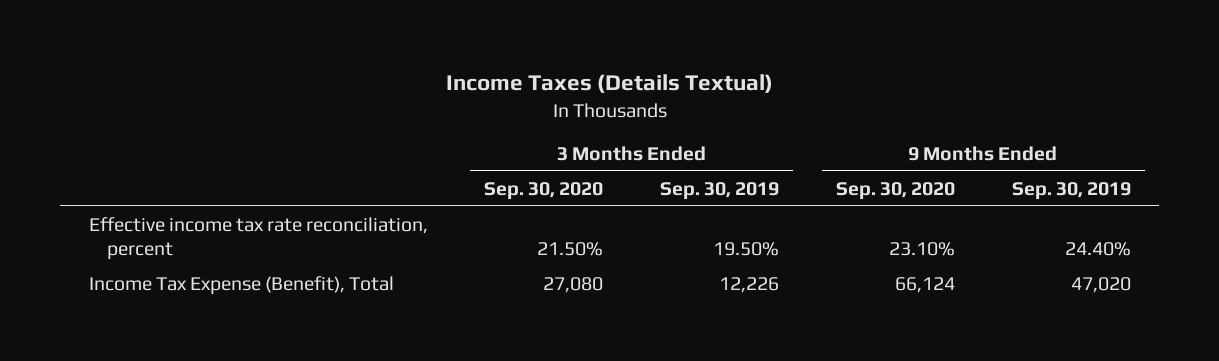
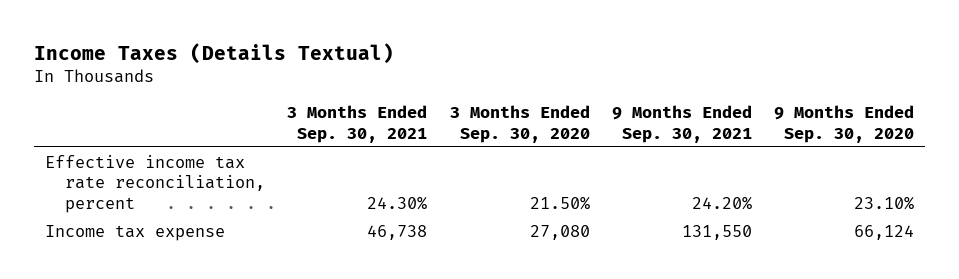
- | 3 Months Ended Sep. 30, 2020 | 3 Months Ended Sep. 30, 2019 | 9 Months Ended Sep. 30, 2020 | 9 Months Ended Sep. 30, 2019
+ | 3 Months Ended Sep. 30, 2021 | 3 Months Ended Sep. 30, 2020 | 9 Months Ended Sep. 30, 2021 | 9 Months Ended Sep. 30, 2020
- Income Tax Expense (Benefit), Total | 27,080 | 12,226 | 66,124 | 47,020
+ Income tax expense | 46,738 | 27,080 | 131,550 | 66,124

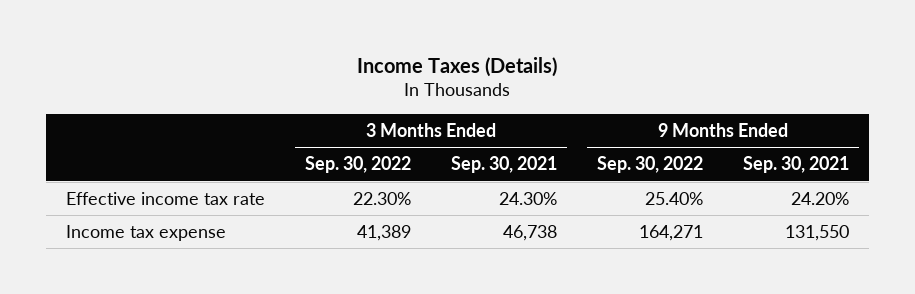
- Income Taxes (Details Textual)
+ Income Taxes (Details)
- | 3 Months Ended Sep. 30, 2021 | 3 Months Ended Sep. 30, 2020 | 9 Months Ended Sep. 30, 2021 | 9 Months Ended Sep. 30, 2020
+ | 3 Months Ended Sep. 30, 2022 | 3 Months Ended Sep. 30, 2021 | 9 Months Ended Sep. 30, 2022 | 9 Months Ended Sep. 30, 2021
- Effective income tax rate reconciliation, percent | 24.30% | 21.50% | 24.20% | 23.10%
+ Effective income tax rate | 22.30% | 24.30% | 25.40% | 24.20%

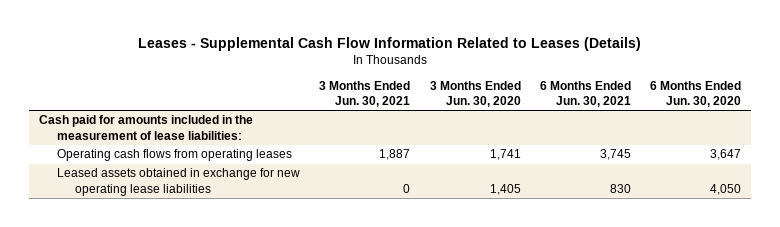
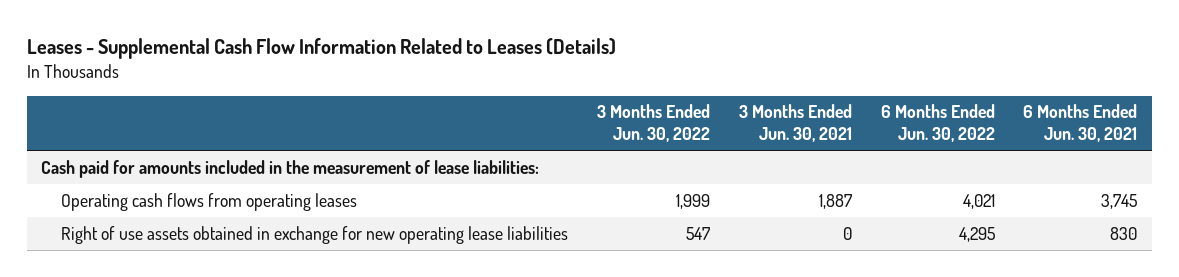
- | 3 Months Ended Jun. 30, 2021 | 3 Months Ended Jun. 30, 2020 | 6 Months Ended Jun. 30, 2021 | 6 Months Ended Jun. 30, 2020
+ | 3 Months Ended Jun. 30, 2022 | 3 Months Ended Jun. 30, 2021 | 6 Months Ended Jun. 30, 2022 | 6 Months Ended Jun. 30, 2021
- Leased assets obtained in exchange for new operating lease liabilities | 0 | 1,405 | 830 | 4,050
+ Right of use assets obtained in exchange for new operating lease liabilities | 547 | 0 | 4,295 | 830

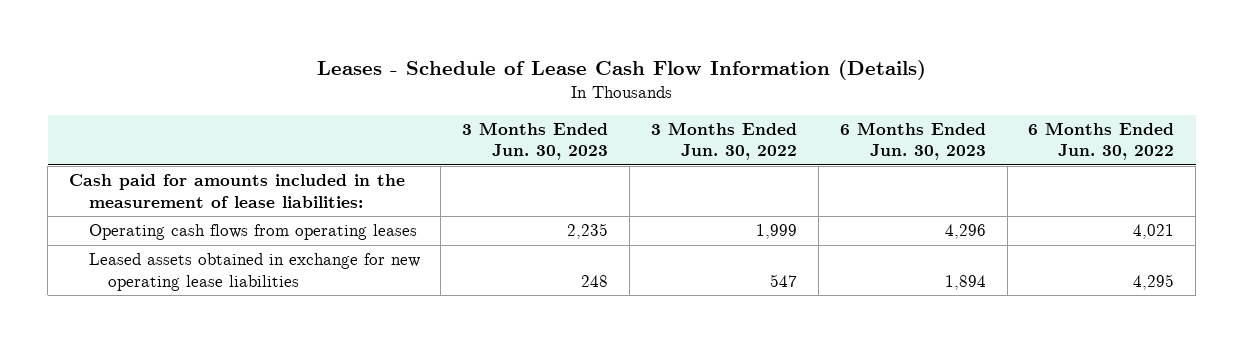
- Leases - Supplemental Cash Flow Information Related to Leases (Details)
+ Leases - Schedule of Lease Cash Flow Information (Details)
- | 3 Months Ended Jun. 30, 2022 | 3 Months Ended Jun. 30, 2021 | 6 Months Ended Jun. 30, 2022 | 6 Months Ended Jun. 30, 2021
+ | 3 Months Ended Jun. 30, 2023 | 3 Months Ended Jun. 30, 2022 | 6 Months Ended Jun. 30, 2023 | 6 Months Ended Jun. 30, 2022
- Right of use assets obtained in exchange for new operating lease liabilities | 547 | 0 | 4,295 | 830
+ Leased assets obtained in exchange for new operating lease liabilities | 248 | 547 | 1,894 | 4,295

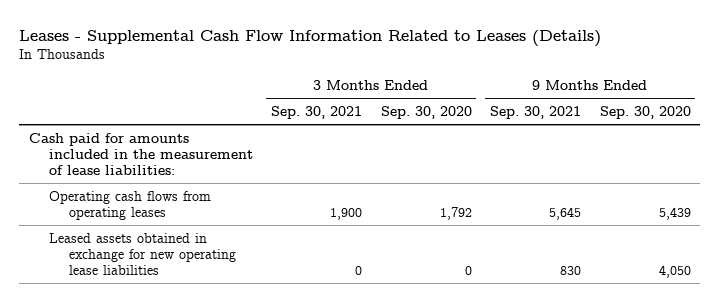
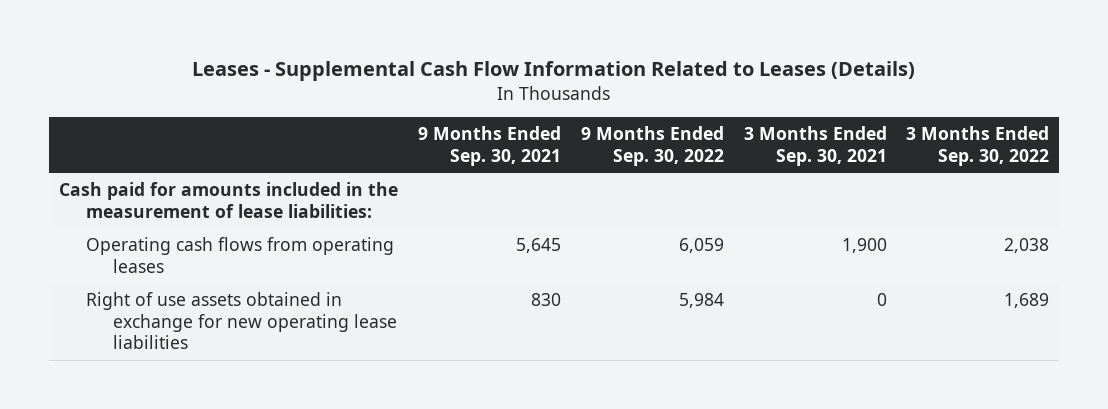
- | 3 Months Ended Sep. 30, 2021 | 3 Months Ended Sep. 30, 2020 | 9 Months Ended Sep. 30, 2021 | 9 Months Ended Sep. 30, 2020
+ | 9 Months Ended Sep. 30, 2021 | 9 Months Ended Sep. 30, 2022 | 3 Months Ended Sep. 30, 2021 | 3 Months Ended Sep. 30, 2022
- Leased assets obtained in exchange for new operating lease liabilities | 0 | 0 | 830 | 4,050
+ Right of use assets obtained in exchange for new operating lease liabilities | 830 | 5,984 | 0 | 1,689

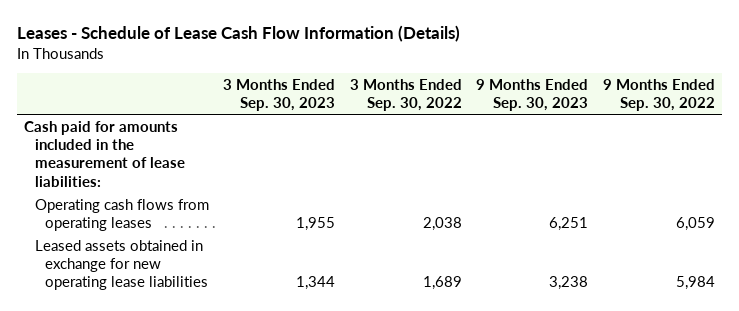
- Leases - Supplemental Cash Flow Information Related to Leases (Details)
+ Leases - Schedule of Lease Cash Flow Information (Details)
- | 9 Months Ended Sep. 30, 2021 | 9 Months Ended Sep. 30, 2022 | 3 Months Ended Sep. 30, 2021 | 3 Months Ended Sep. 30, 2022
+ | 3 Months Ended Sep. 30, 2023 | 3 Months Ended Sep. 30, 2022 | 9 Months Ended Sep. 30, 2023 | 9 Months Ended Sep. 30, 2022
- Right of use assets obtained in exchange for new operating lease liabilities | 830 | 5,984 | 0 | 1,689
+ Leased assets obtained in exchange for new operating lease liabilities | 1,344 | 1,689 | 3,238 | 5,984

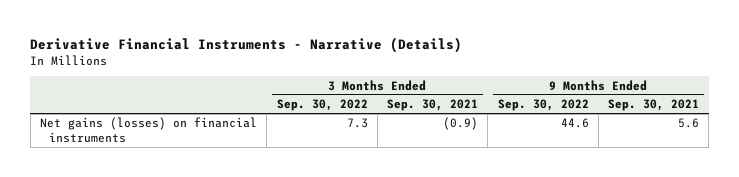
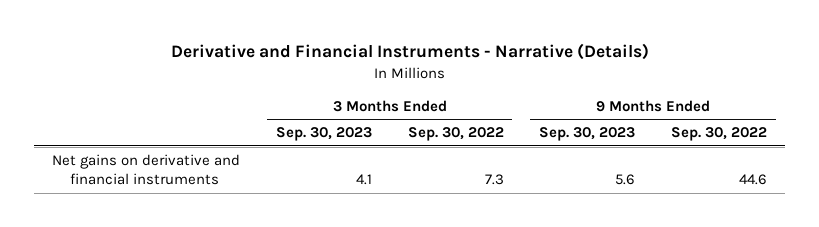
- Derivative Financial Instruments - Narrative (Details)
+ Derivative and Financial Instruments - Narrative (Details)
- | 3 Months Ended Sep. 30, 2022 | 3 Months Ended Sep. 30, 2021 | 9 Months Ended Sep. 30, 2022 | 9 Months Ended Sep. 30, 2021
+ | 3 Months Ended Sep. 30, 2023 | 3 Months Ended Sep. 30, 2022 | 9 Months Ended Sep. 30, 2023 | 9 Months Ended Sep. 30, 2022
- Net gains (losses) on financial instruments | 7.3 | (0.9) | 44.6 | 5.6
+ Net gains on derivative and financial instruments | 4.1 | 7.3 | 5.6 | 44.6

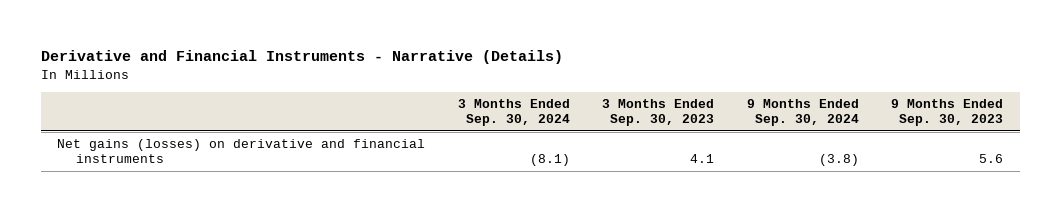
- | 3 Months Ended Sep. 30, 2023 | 3 Months Ended Sep. 30, 2022 | 9 Months Ended Sep. 30, 2023 | 9 Months Ended Sep. 30, 2022
+ | 3 Months Ended Sep. 30, 2024 | 3 Months Ended Sep. 30, 2023 | 9 Months Ended Sep. 30, 2024 | 9 Months Ended Sep. 30, 2023
- Net gains on derivative and financial instruments | 4.1 | 7.3 | 5.6 | 44.6
+ Net gains (losses) on derivative and financial instruments | (8.1) | 4.1 | (3.8) | 5.6

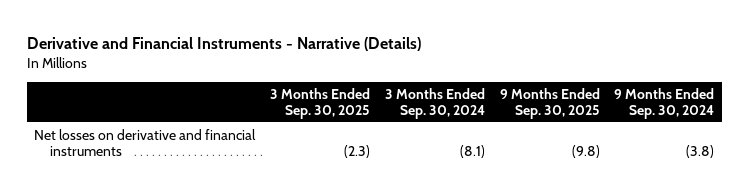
- | 3 Months Ended Sep. 30, 2024 | 3 Months Ended Sep. 30, 2023 | 9 Months Ended Sep. 30, 2024 | 9 Months Ended Sep. 30, 2023
+ | 3 Months Ended Sep. 30, 2025 | 3 Months Ended Sep. 30, 2024 | 9 Months Ended Sep. 30, 2025 | 9 Months Ended Sep. 30, 2024
- Net gains (losses) on derivative and financial instruments | (8.1) | 4.1 | (3.8) | 5.6
+ Net losses on derivative and financial instruments | (2.3) | (8.1) | (9.8) | (3.8)

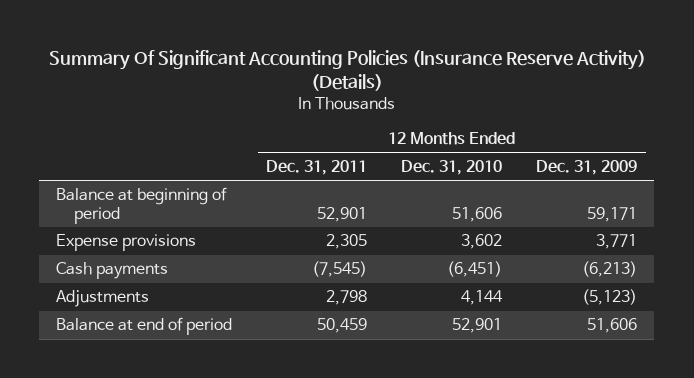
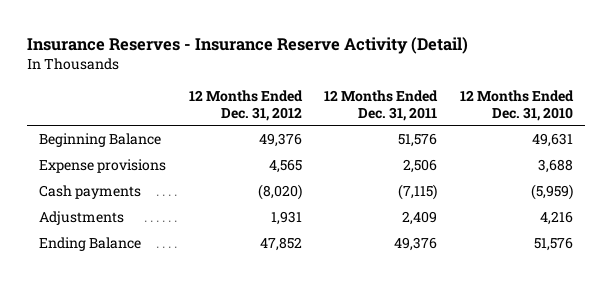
- Summary Of Significant Accounting Policies (Insurance Reserve Activity) (Details)
+ Insurance Reserves - Insurance Reserve Activity (Detail)
- | 12 Months Ended Dec. 31, 2011 | 12 Months Ended Dec. 31, 2010 | 12 Months Ended Dec. 31, 2009
+ | 12 Months Ended Dec. 31, 2012 | 12 Months Ended Dec. 31, 2011 | 12 Months Ended Dec. 31, 2010
- Balance at beginning of period | 52,901 | 51,606 | 59,171
- Expense provisions | 2,305 | 3,602 | 3,771
- Cash payments | (7,545) | (6,451) | (6,213)
- Adjustments | 2,798 | 4,144 | (5,123)
- Balance at end of period | 50,459 | 52,901 | 51,606
+ Beginning Balance | 49,376 | 51,576 | 49,631
+ Expense provisions | 4,565 | 2,506 | 3,688
+ Cash payments | (8,020) | (7,115) | (5,959)
+ Adjustments | 1,931 | 2,409 | 4,216
+ Ending Balance | 47,852 | 49,376 | 51,576

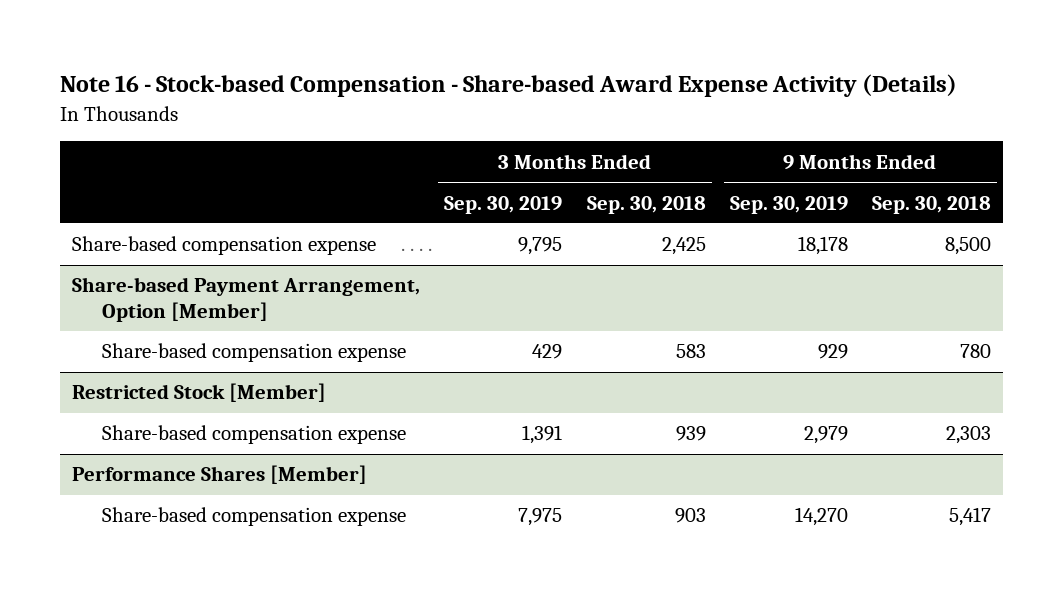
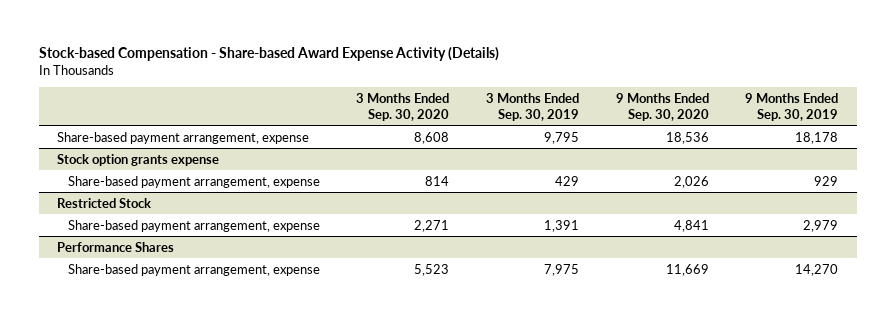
- Note 16 - Stock-based Compensation - Share-based Award Expense Activity (Details)
+ Stock-based Compensation - Share-based Award Expense Activity (Details)
- | 3 Months Ended Sep. 30, 2019 | 3 Months Ended Sep. 30, 2018 | 9 Months Ended Sep. 30, 2019 | 9 Months Ended Sep. 30, 2018
+ | 3 Months Ended Sep. 30, 2020 | 3 Months Ended Sep. 30, 2019 | 9 Months Ended Sep. 30, 2020 | 9 Months Ended Sep. 30, 2019
- Share-based compensation expense | 9,795 | 2,425 | 18,178 | 8,500
- Share-based Payment Arrangement, Option [Member]
- Share-based compensation expense | 429 | 583 | 929 | 780
- Restricted Stock [Member]
- Share-based compensation expense | 1,391 | 939 | 2,979 | 2,303
- Performance Shares [Member]
- Share-based compensation expense | 7,975 | 903 | 14,270 | 5,417
+ Share-based payment arrangement, expense | 8,608 | 9,795 | 18,536 | 18,178
+ Stock option grants expense
+ Share-based payment arrangement, expense | 814 | 429 | 2,026 | 929
+ Restricted Stock
+ Share-based payment arrangement, expense | 2,271 | 1,391 | 4,841 | 2,979
+ Performance Shares
+ Share-based payment arrangement, expense | 5,523 | 7,975 | 11,669 | 14,270

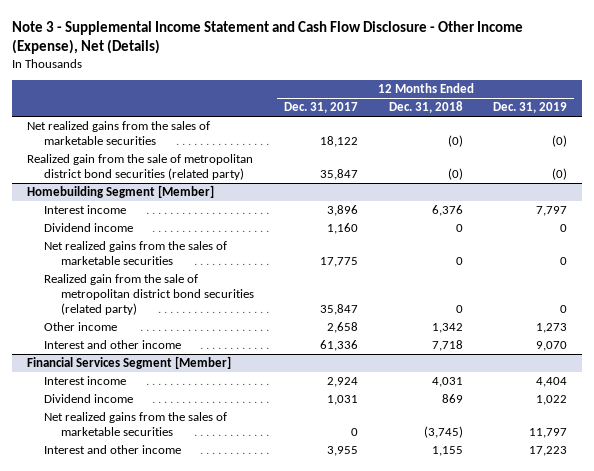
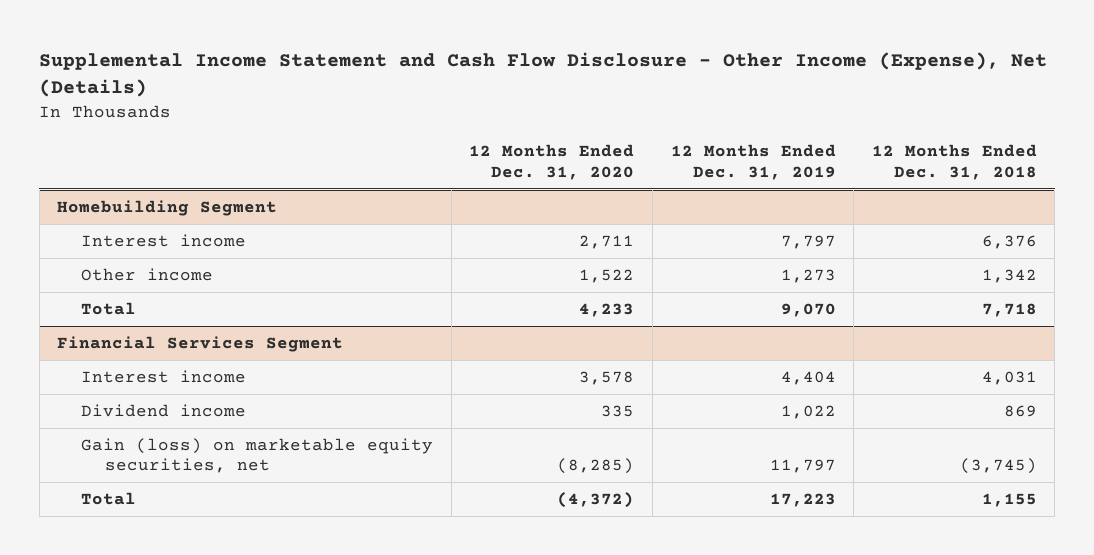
- Note 3 - Supplemental Income Statement and Cash Flow Disclosure - Other Income (Expense), Net (Details)
+ Supplemental Income Statement and Cash Flow Disclosure - Other Income (Expense), Net (Details)
- | 12 Months Ended Dec. 31, 2017 | 12 Months Ended Dec. 31, 2018 | 12 Months Ended Dec. 31, 2019
+ | 12 Months Ended Dec. 31, 2020 | 12 Months Ended Dec. 31, 2019 | 12 Months Ended Dec. 31, 2018
- Net realized gains from the sales of marketable securities | 18,122 | (0) | (0)
- Realized gain from the sale of metropolitan district bond securities (related party) | 35,847 | (0) | (0)
- Homebuilding Segment [Member]
+ Homebuilding Segment
- Dividend income | 1,160 | 0 | 0
- Net realized gains from the sales of marketable securities | 17,775 | 0 | 0
- Realized gain from the sale of metropolitan district bond securities (related party) | 35,847 | 0 | 0
- Interest and other income | 61,336 | 7,718 | 9,070
- Financial Services Segment [Member]
+ Total | 4,233 | 9,070 | 7,718
+ Financial Services Segment
- Net realized gains from the sales of marketable securities | 0 | (3,745) | 11,797
- Interest and other income | 3,955 | 1,155 | 17,223
+ Gain (loss) on marketable equity securities, net | (8,285) | 11,797 | (3,745)
+ Total | (4,372) | 17,223 | 1,155

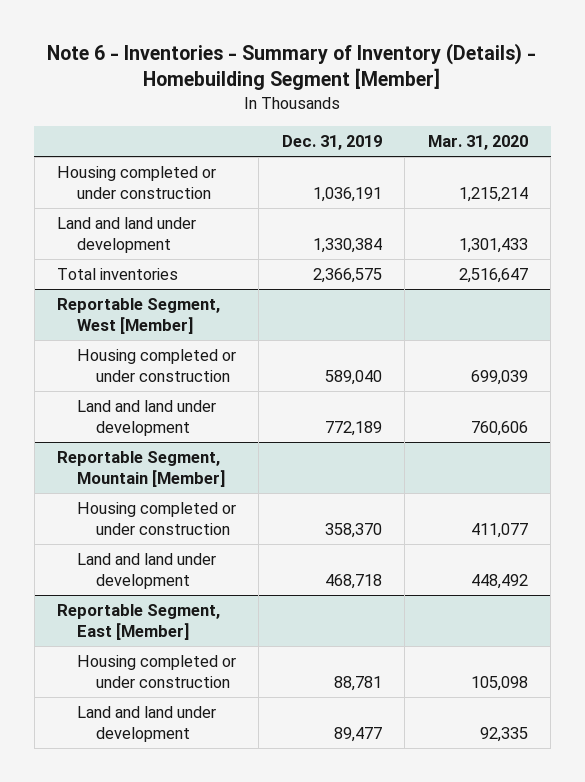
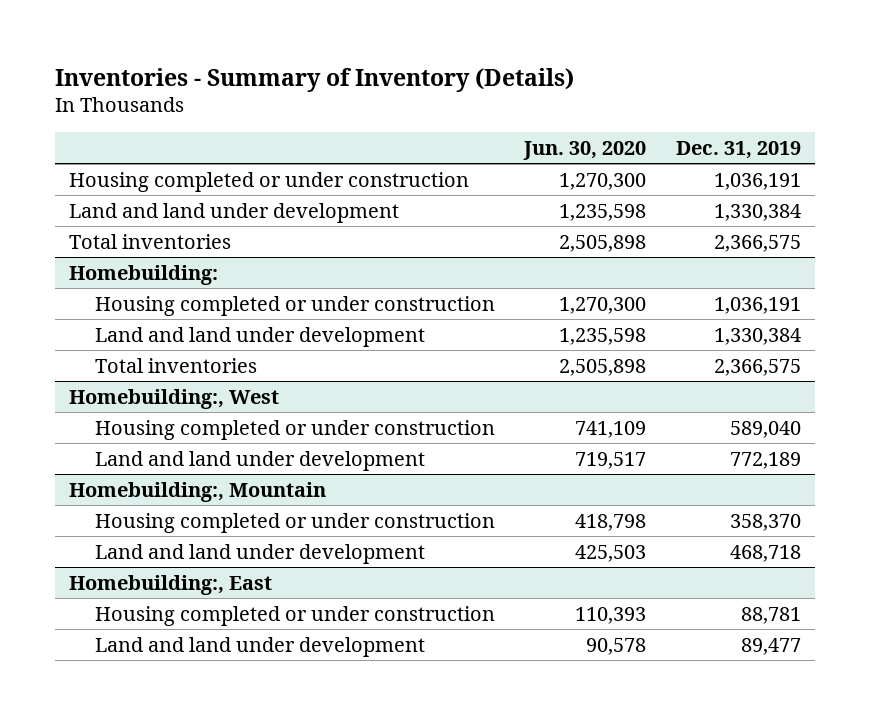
- Note 6 - Inventories - Summary of Inventory (Details) - Homebuilding Segment [Member]
+ Inventories - Summary of Inventory (Details)
- | Dec. 31, 2019 | Mar. 31, 2020
+ | Jun. 30, 2020 | Dec. 31, 2019
- Reportable Segment, West [Member]
+ Homebuilding:
+ Housing completed or under construction | 1,270,300 | 1,036,191
+ Land and land under development | 1,235,598 | 1,330,384
+ Total inventories | 2,505,898 | 2,366,575
+ Homebuilding:, West
- Reportable Segment, Mountain [Member]
+ Homebuilding:, Mountain
- Reportable Segment, East [Member]
+ Homebuilding:, East

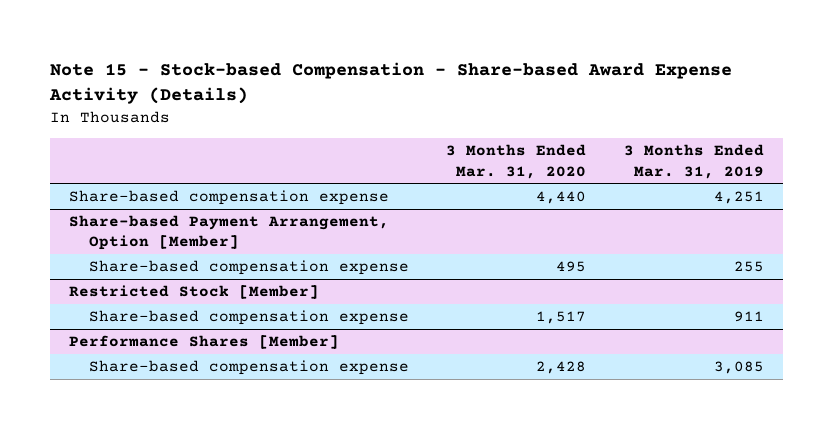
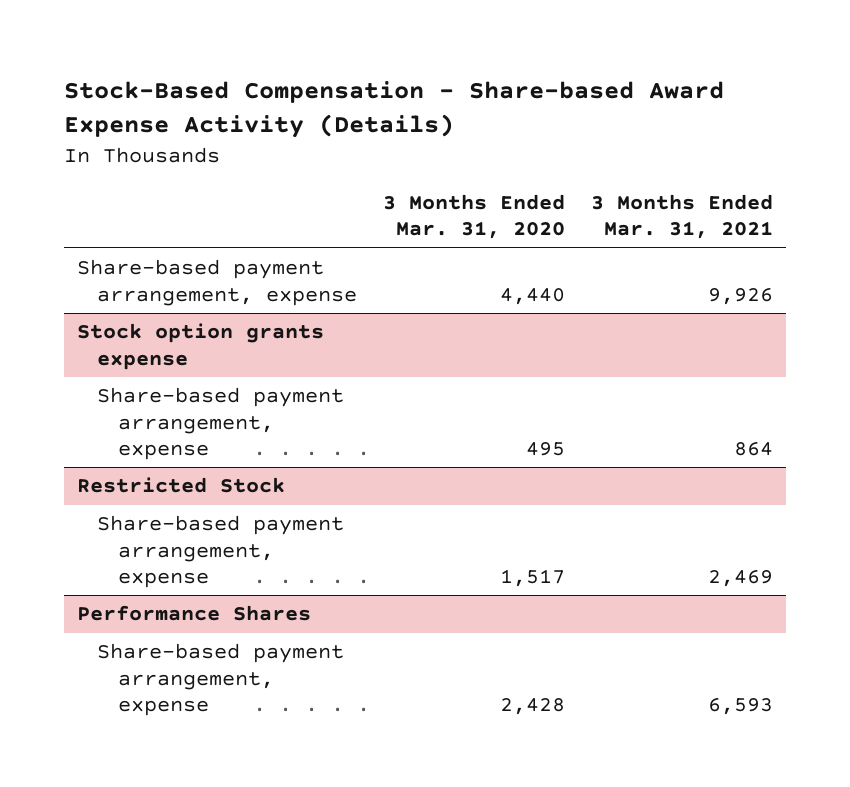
- Note 15 - Stock-based Compensation - Share-based Award Expense Activity (Details)
+ Stock-Based Compensation - Share-based Award Expense Activity (Details)
- | 3 Months Ended Mar. 31, 2020 | 3 Months Ended Mar. 31, 2019
+ | 3 Months Ended Mar. 31, 2020 | 3 Months Ended Mar. 31, 2021
- Share-based compensation expense | 4,440 | 4,251
- Share-based Payment Arrangement, Option [Member]
- Share-based compensation expense | 495 | 255
- Restricted Stock [Member]
- Share-based compensation expense | 1,517 | 911
- Performance Shares [Member]
- Share-based compensation expense | 2,428 | 3,085
+ Share-based payment arrangement, expense | 4,440 | 9,926
+ Stock option grants expense
+ Share-based payment arrangement, expense | 495 | 864
+ Restricted Stock
+ Share-based payment arrangement, expense | 1,517 | 2,469
+ Performance Shares
+ Share-based payment arrangement, expense | 2,428 | 6,593

